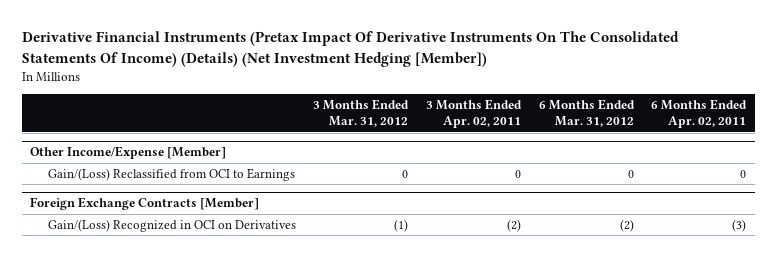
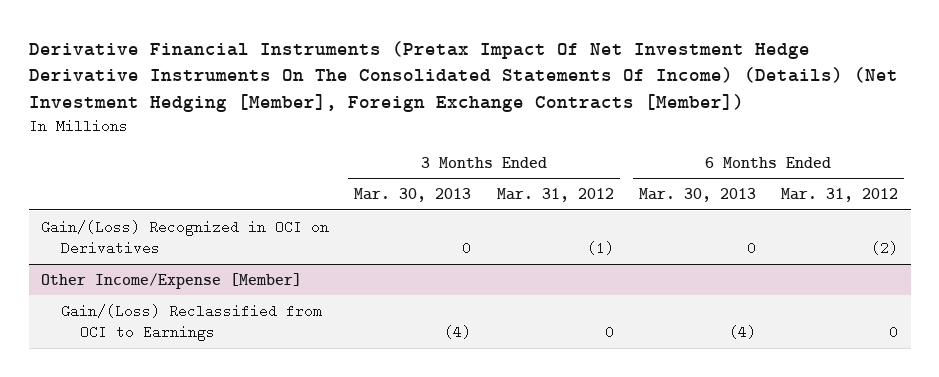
- Derivative Financial Instruments (Pretax Impact Of Derivative Instruments On The Consolidated Statements Of Income) (Details) (Net Investment Hedging [Member])
+ Derivative Financial Instruments (Pretax Impact Of Net Investment Hedge Derivative Instruments On The Consolidated Statements Of Income) (Details) (Net Investment Hedging [Member], Foreign Exchange Contracts [Member])
- | 3 Months Ended Mar. 31, 2012 | 3 Months Ended Apr. 02, 2011 | 6 Months Ended Mar. 31, 2012 | 6 Months Ended Apr. 02, 2011
+ | 3 Months Ended Mar. 30, 2013 | 3 Months Ended Mar. 31, 2012 | 6 Months Ended Mar. 30, 2013 | 6 Months Ended Mar. 31, 2012
+ Gain/(Loss) Recognized in OCI on Derivatives | 0 | (1) | 0 | (2)
- Foreign Exchange Contracts [Member]
- Gain/(Loss) Recognized in OCI on Derivatives | (1) | (2) | (2) | (3)

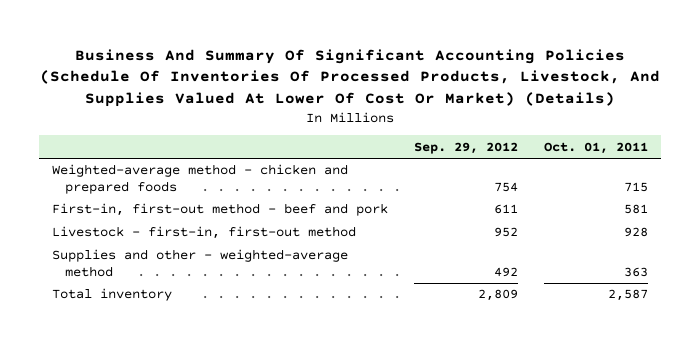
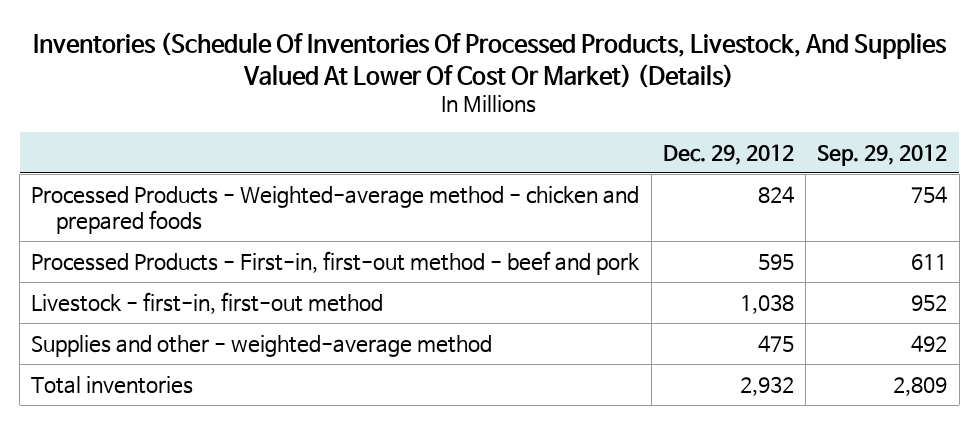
- Business And Summary Of Significant Accounting Policies (Schedule Of Inventories Of Processed Products, Livestock, And Supplies Valued At Lower Of Cost Or Market) (Details)
+ Inventories (Schedule Of Inventories Of Processed Products, Livestock, And Supplies Valued At Lower Of Cost Or Market) (Details)
- | Sep. 29, 2012 | Oct. 01, 2011
+ | Dec. 29, 2012 | Sep. 29, 2012
- Weighted-average method - chicken and prepared foods | 754 | 715
- First-in, first-out method - beef and pork | 611 | 581
+ Processed Products - Weighted-average method - chicken and prepared foods | 824 | 754
+ Processed Products - First-in, first-out method - beef and pork | 595 | 611
- Total inventory | 2,809 | 2,587
+ Total inventories | 2,932 | 2,809

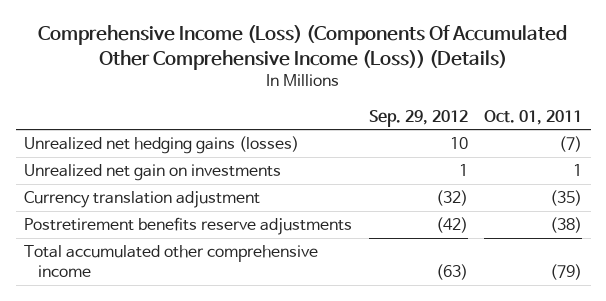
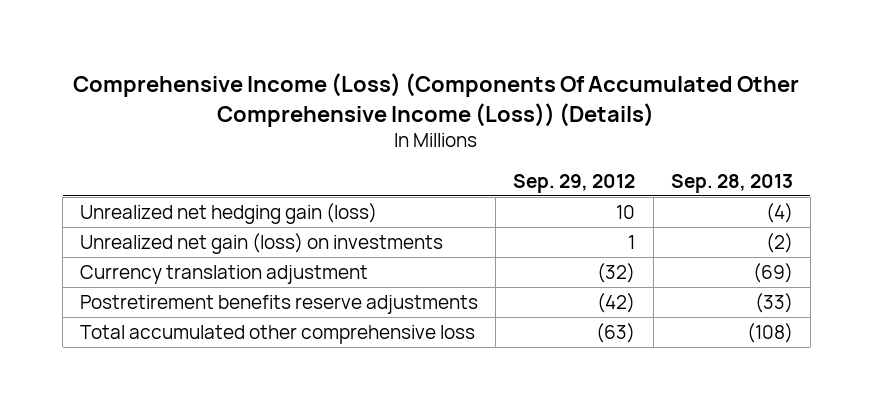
- | Sep. 29, 2012 | Oct. 01, 2011
+ | Sep. 29, 2012 | Sep. 28, 2013
- Unrealized net hedging gains (losses) | 10 | (7)
- Unrealized net gain on investments | 1 | 1
+ Unrealized net hedging gain (loss) | 10 | (4)
+ Unrealized net gain (loss) on investments | 1 | (2)
- Total accumulated other comprehensive income | (63) | (79)
+ Total accumulated other comprehensive loss | (63) | (108)

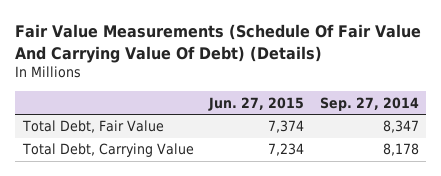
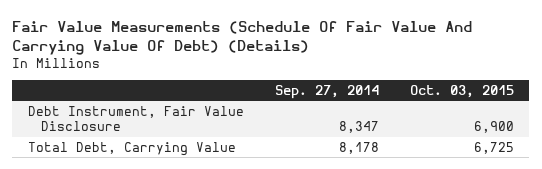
- | Jun. 27, 2015 | Sep. 27, 2014
+ | Sep. 27, 2014 | Oct. 03, 2015
- Total Debt, Fair Value | 7,374 | 8,347
+ Debt Instrument, Fair Value Disclosure | 8,347 | 6,900

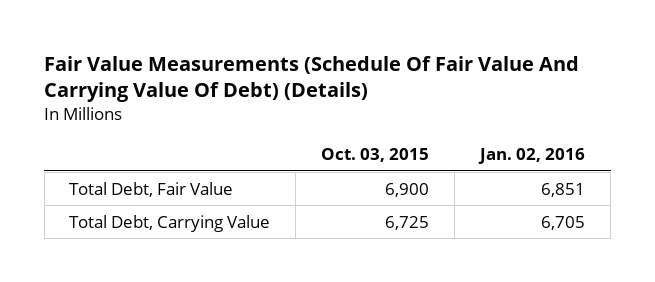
- | Sep. 27, 2014 | Oct. 03, 2015
+ | Oct. 03, 2015 | Jan. 02, 2016
- Debt Instrument, Fair Value Disclosure | 8,347 | 6,900
+ Total Debt, Fair Value | 6,900 | 6,851

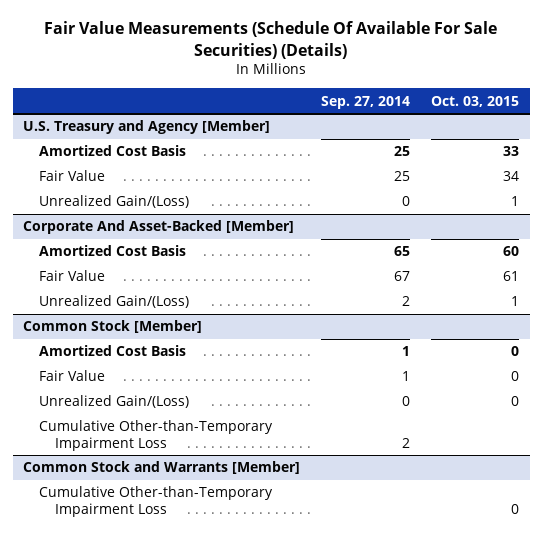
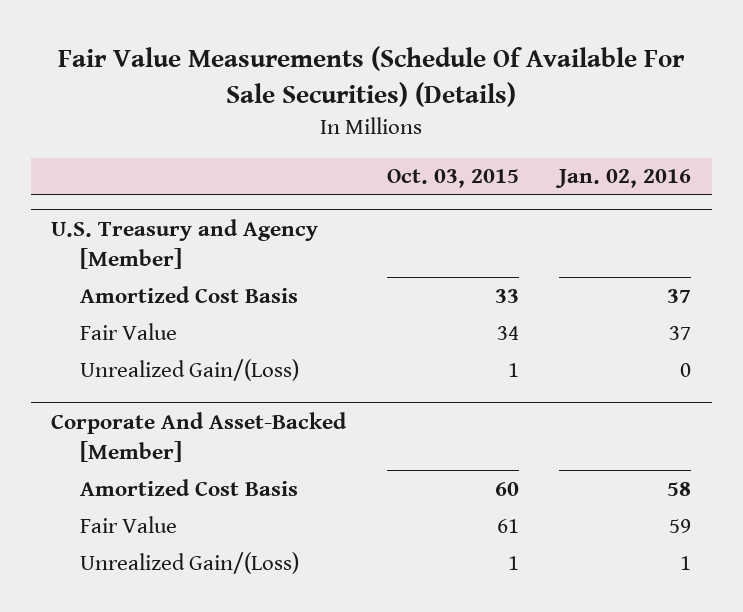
- | Sep. 27, 2014 | Oct. 03, 2015
+ | Oct. 03, 2015 | Jan. 02, 2016
- Common Stock [Member]
- Amortized Cost Basis | 1 | 0
- Fair Value | 1 | 0
- Unrealized Gain/(Loss) | 0 | 0
- Cumulative Other-than-Temporary Impairment Loss | 2 |
- Common Stock and Warrants [Member]
- Cumulative Other-than-Temporary Impairment Loss | | 0

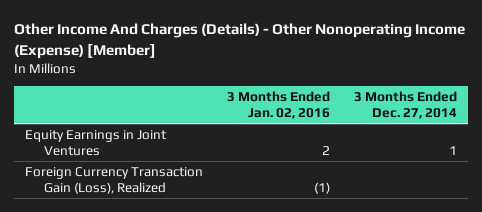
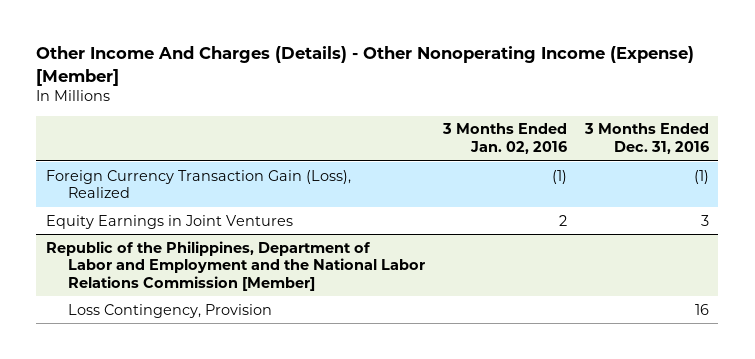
- | 3 Months Ended Jan. 02, 2016 | 3 Months Ended Dec. 27, 2014
+ | 3 Months Ended Jan. 02, 2016 | 3 Months Ended Dec. 31, 2016
moved down: Equity Earnings in Joint Ventures | 2 | 3
+ Republic of the Philippines, Department of Labor and Employment and the National Labor Relations Commission [Member]
+ Loss Contingency, Provision | | 16

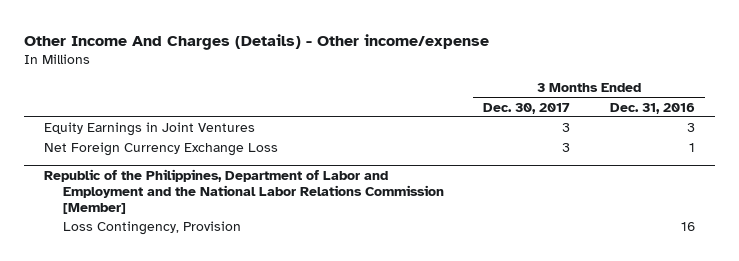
- Other Income And Charges (Details) - Other Nonoperating Income (Expense) [Member]
+ Other Income And Charges (Details) - Other income/expense
- | 3 Months Ended Jan. 02, 2016 | 3 Months Ended Dec. 31, 2016
+ | 3 Months Ended Dec. 30, 2017 | 3 Months Ended Dec. 31, 2016
- Foreign Currency Transaction Gain (Loss), Realized | (1) | (1)
+ Net Foreign Currency Exchange Loss | 3 | 1

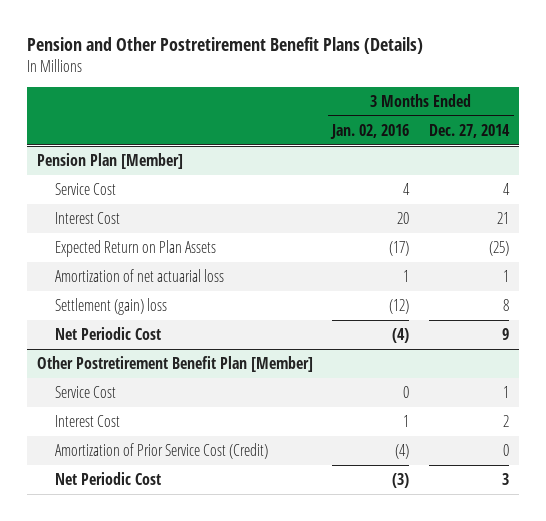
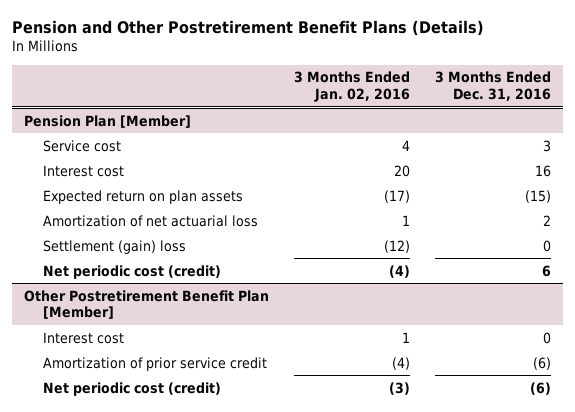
- | 3 Months Ended Jan. 02, 2016 | 3 Months Ended Dec. 27, 2014
+ | 3 Months Ended Jan. 02, 2016 | 3 Months Ended Dec. 31, 2016
@ Pension Plan [Member]
- Service Cost | 4 | 4
- Interest Cost | 20 | 21
- Expected Return on Plan Assets | (17) | (25)
+ Service cost | 4 | 3
+ Interest cost | 20 | 16
+ Expected return on plan assets | (17) | (15)
- Net Periodic Cost | (4) | 9
+ Net periodic cost (credit) | (4) | 6
@ Other Postretirement Benefit Plan [Member]
- Service Cost | 0 | 1
- Interest Cost | 1 | 2
- Amortization of Prior Service Cost (Credit) | (4) | 0
- Net Periodic Cost | (3) | 3
+ Interest cost | 1 | 0
+ Amortization of prior service credit | (4) | (6)
+ Net periodic cost (credit) | (3) | (6)

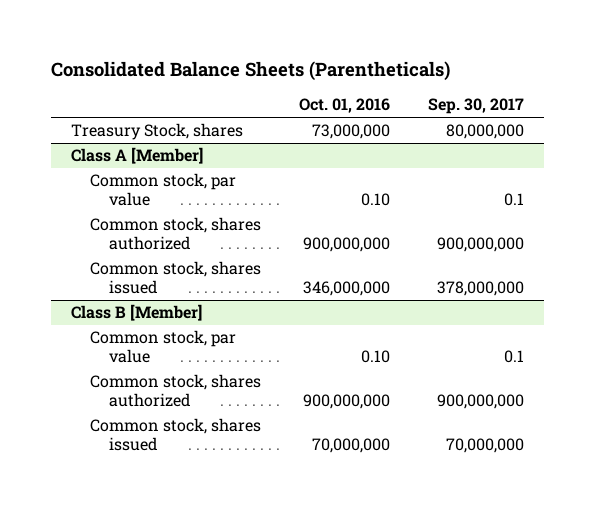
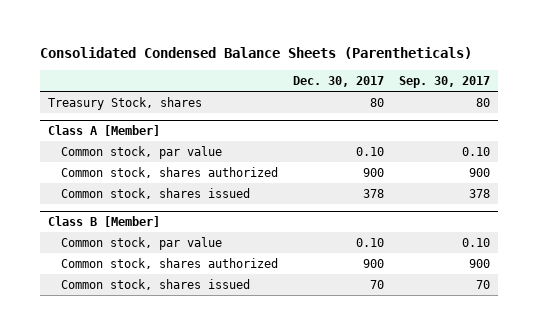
- Consolidated Balance Sheets (Parentheticals)
+ Consolidated Condensed Balance Sheets (Parentheticals)
- | Oct. 01, 2016 | Sep. 30, 2017
+ | Dec. 30, 2017 | Sep. 30, 2017
- Treasury Stock, shares | 73,000,000 | 80,000,000
+ Treasury Stock, shares | 80 | 80
@ Class A [Member]
- Common stock, par value | 0.10 | 0.1
- Common stock, shares authorized | 900,000,000 | 900,000,000
- Common stock, shares issued | 346,000,000 | 378,000,000
+ Common stock, par value | 0.10 | 0.10
+ Common stock, shares authorized | 900 | 900
+ Common stock, shares issued | 378 | 378
@ Class B [Member]
- Common stock, par value | 0.10 | 0.1
- Common stock, shares authorized | 900,000,000 | 900,000,000
- Common stock, shares issued | 70,000,000 | 70,000,000
+ Common stock, par value | 0.10 | 0.10
+ Common stock, shares authorized | 900 | 900
+ Common stock, shares issued | 70 | 70

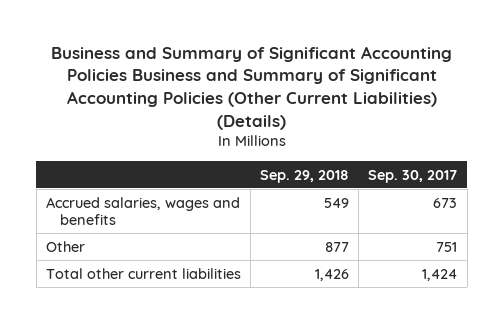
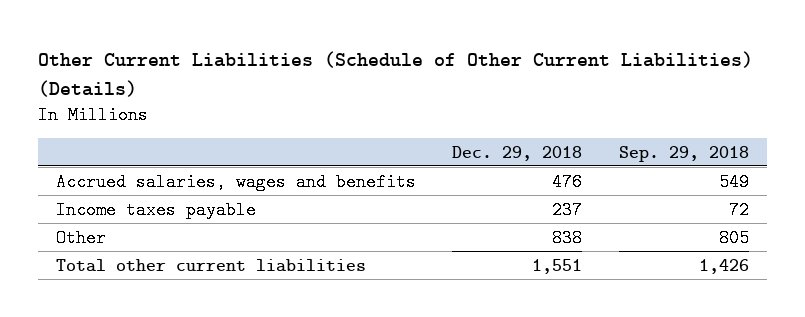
- Business and Summary of Significant Accounting Policies Business and Summary of Significant Accounting Policies (Other Current Liabilities) (Details)
+ Other Current Liabilities (Schedule of Other Current Liabilities) (Details)
- | Sep. 29, 2018 | Sep. 30, 2017
+ | Dec. 29, 2018 | Sep. 29, 2018
- Other | 877 | 751
+ Income taxes payable | 237 | 72
+ Other | 838 | 805

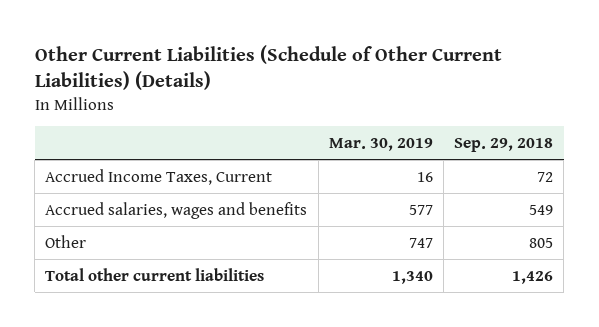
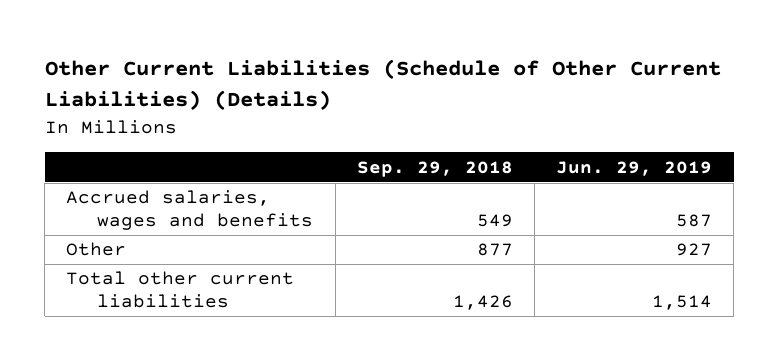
- | Mar. 30, 2019 | Sep. 29, 2018
+ | Sep. 29, 2018 | Jun. 29, 2019
- Accrued Income Taxes, Current | 16 | 72
- Other | 747 | 805
+ Other | 877 | 927

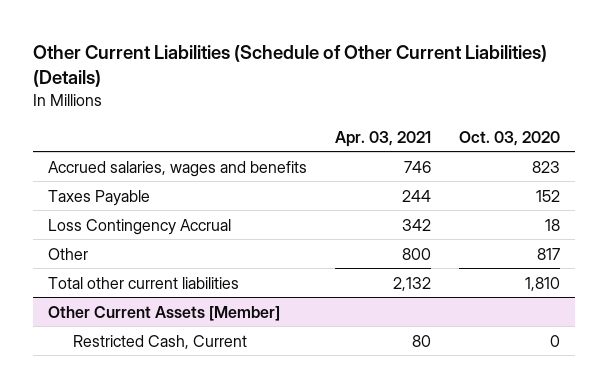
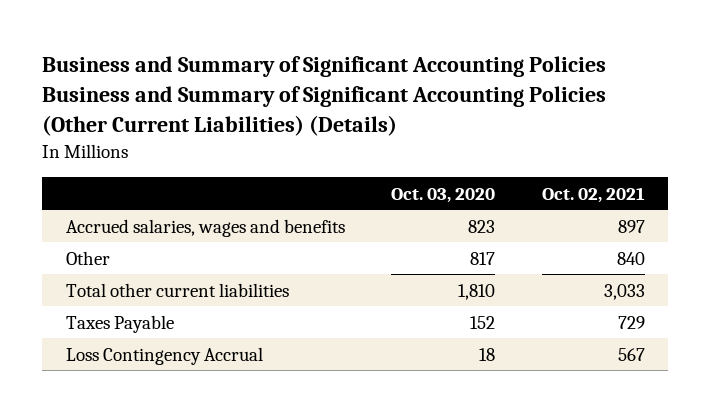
- Other Current Liabilities (Schedule of Other Current Liabilities) (Details)
+ Business and Summary of Significant Accounting Policies Business and Summary of Significant Accounting Policies (Other Current Liabilities) (Details)
- | Apr. 03, 2021 | Oct. 03, 2020
+ | Oct. 03, 2020 | Oct. 02, 2021
- Other Current Assets [Member]
- Restricted Cash, Current | 80 | 0
moved down: Taxes Payable | 152 | 729
moved down: Loss Contingency Accrual | 18 | 567

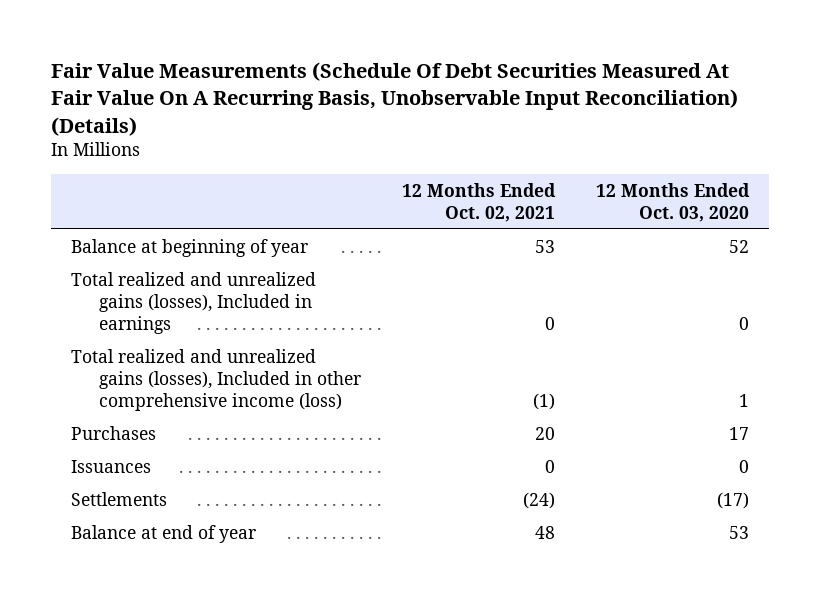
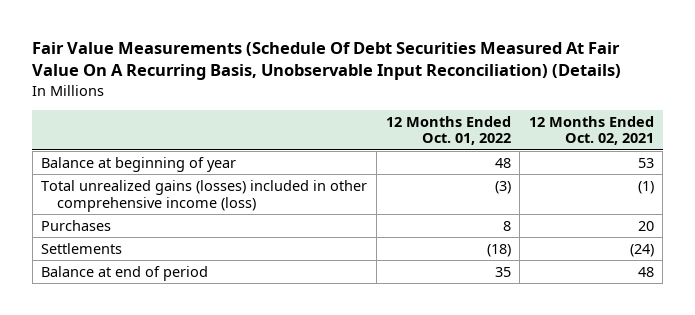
- | 12 Months Ended Oct. 02, 2021 | 12 Months Ended Oct. 03, 2020
+ | 12 Months Ended Oct. 01, 2022 | 12 Months Ended Oct. 02, 2021
- Total realized and unrealized gains (losses), Included in earnings | 0 | 0
- Total realized and unrealized gains (losses), Included in other comprehensive income (loss) | (1) | 1
+ Total unrealized gains (losses) included in other comprehensive income (loss) | (3) | (1)
- Issuances | 0 | 0
- Balance at end of year | 48 | 53
+ Balance at end of period | 35 | 48

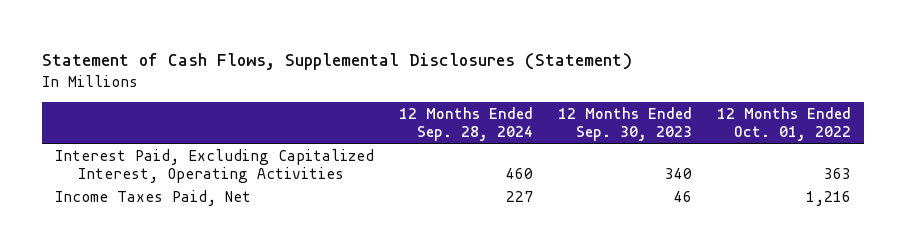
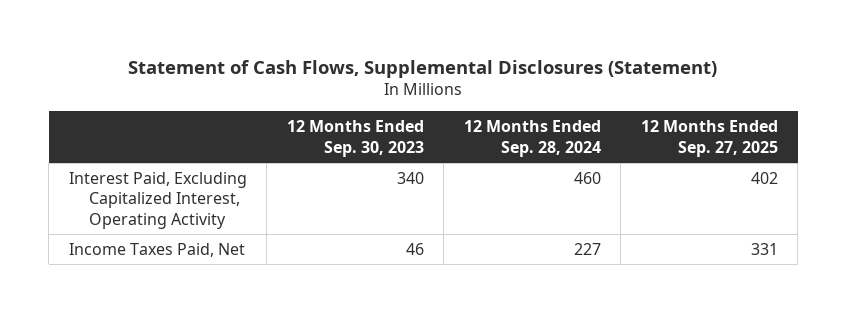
- | 12 Months Ended Sep. 28, 2024 | 12 Months Ended Sep. 30, 2023 | 12 Months Ended Oct. 01, 2022
+ | 12 Months Ended Sep. 30, 2023 | 12 Months Ended Sep. 28, 2024 | 12 Months Ended Sep. 27, 2025
- Interest Paid, Excluding Capitalized Interest, Operating Activities | 460 | 340 | 363
+ Interest Paid, Excluding Capitalized Interest, Operating Activity | 340 | 460 | 402

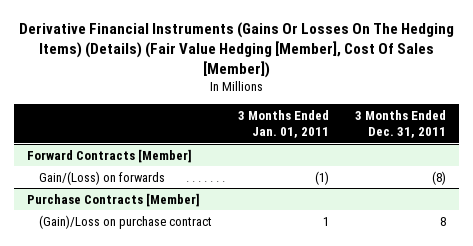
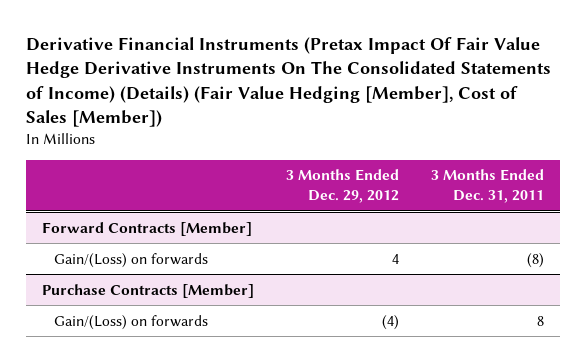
- Derivative Financial Instruments (Gains Or Losses On The Hedging Items) (Details) (Fair Value Hedging [Member], Cost Of Sales [Member])
+ Derivative Financial Instruments (Pretax Impact Of Fair Value Hedge Derivative Instruments On The Consolidated Statements of Income) (Details) (Fair Value Hedging [Member], Cost of Sales [Member])
- | 3 Months Ended Jan. 01, 2011 | 3 Months Ended Dec. 31, 2011
+ | 3 Months Ended Dec. 29, 2012 | 3 Months Ended Dec. 31, 2011
@ Purchase Contracts [Member]
- (Gain)/Loss on purchase contract | 1 | 8
+ Gain/(Loss) on forwards | (4) | 8

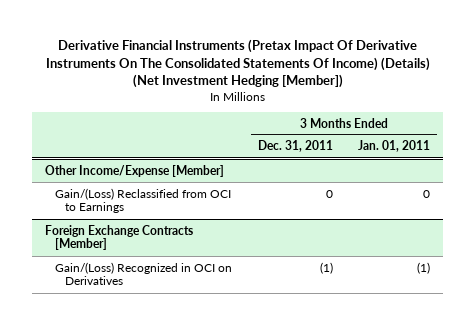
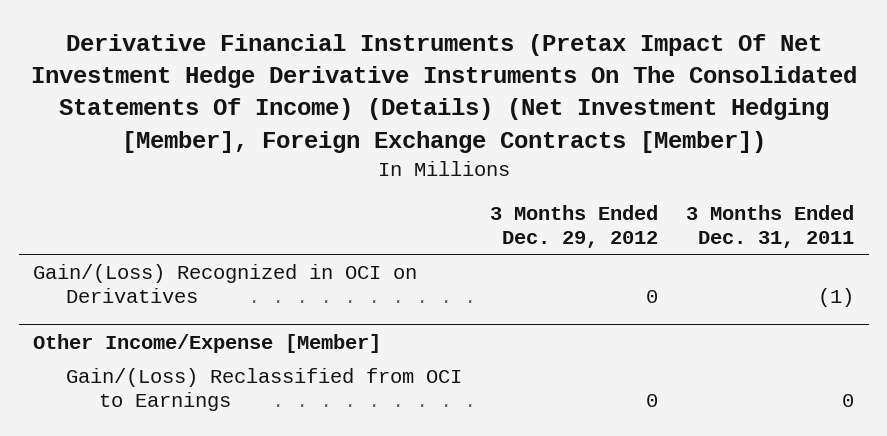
- Derivative Financial Instruments (Pretax Impact Of Derivative Instruments On The Consolidated Statements Of Income) (Details) (Net Investment Hedging [Member])
+ Derivative Financial Instruments (Pretax Impact Of Net Investment Hedge Derivative Instruments On The Consolidated Statements Of Income) (Details) (Net Investment Hedging [Member], Foreign Exchange Contracts [Member])
- | 3 Months Ended Dec. 31, 2011 | 3 Months Ended Jan. 01, 2011
+ | 3 Months Ended Dec. 29, 2012 | 3 Months Ended Dec. 31, 2011
+ Gain/(Loss) Recognized in OCI on Derivatives | 0 | (1)
- Foreign Exchange Contracts [Member]
- Gain/(Loss) Recognized in OCI on Derivatives | (1) | (1)

